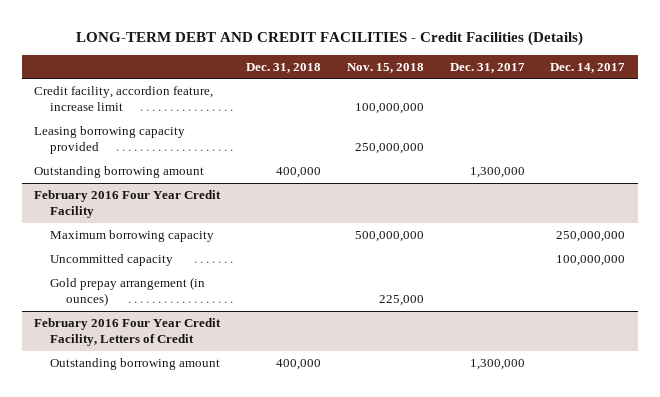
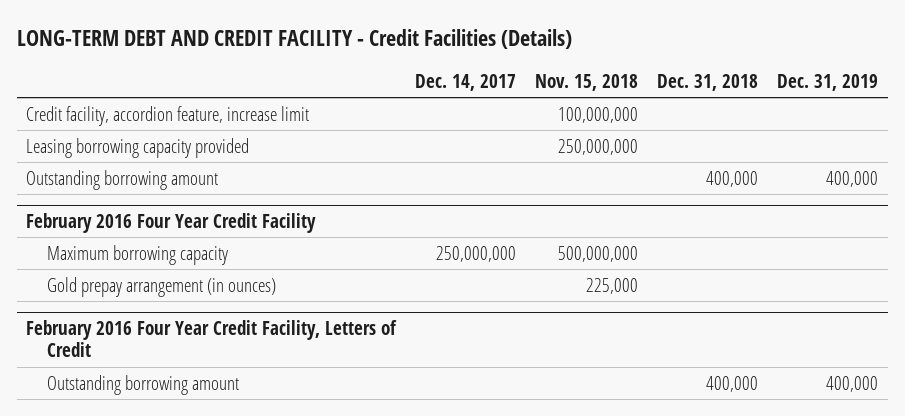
- LONG-TERM DEBT AND CREDIT FACILITIES - Credit Facilities (Details)
+ LONG-TERM DEBT AND CREDIT FACILITY - Credit Facilities (Details)
- | Dec. 31, 2018 | Nov. 15, 2018 | Dec. 31, 2017 | Dec. 14, 2017
+ | Dec. 14, 2017 | Nov. 15, 2018 | Dec. 31, 2018 | Dec. 31, 2019
@ February 2016 Four Year Credit Facility
- Uncommitted capacity | | | | 100,000,000

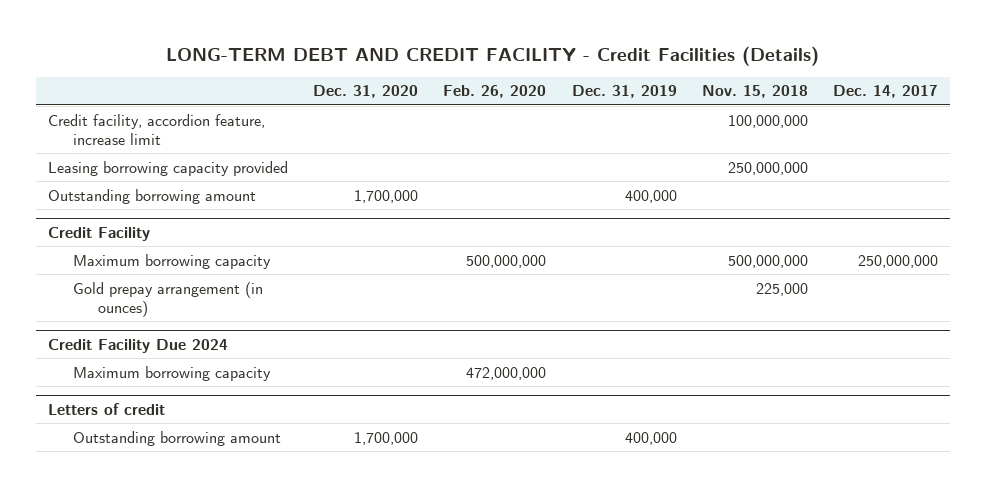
- | Dec. 14, 2017 | Nov. 15, 2018 | Dec. 31, 2018 | Dec. 31, 2019
+ | Dec. 31, 2020 | Feb. 26, 2020 | Dec. 31, 2019 | Nov. 15, 2018 | Dec. 14, 2017
- February 2016 Four Year Credit Facility
+ Credit Facility
- February 2016 Four Year Credit Facility, Letters of Credit
+ Credit Facility Due 2024
+ Maximum borrowing capacity | | 472,000,000 | | |
+ Letters of credit

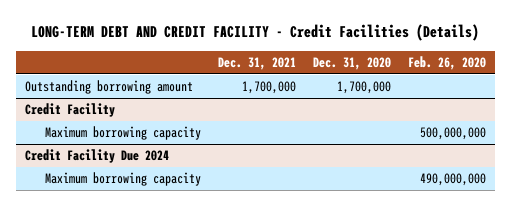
- | Dec. 31, 2020 | Feb. 26, 2020 | Dec. 31, 2019 | Nov. 15, 2018 | Dec. 14, 2017
+ | Dec. 31, 2021 | Dec. 31, 2020 | Feb. 26, 2020
- Credit facility, accordion feature, increase limit | | | | 100,000,000 |
- Leasing borrowing capacity provided | | | | 250,000,000 |
@ Credit Facility
- Gold prepay arrangement (in ounces) | | | | 225,000 |
@ Credit Facility Due 2024
- Maximum borrowing capacity | | 472,000,000 | | |
- Letters of credit
- Outstanding borrowing amount | 1,700,000 | | 400,000 | |
@ Credit Facility Due 2024
+ Maximum borrowing capacity | | | 490,000,000

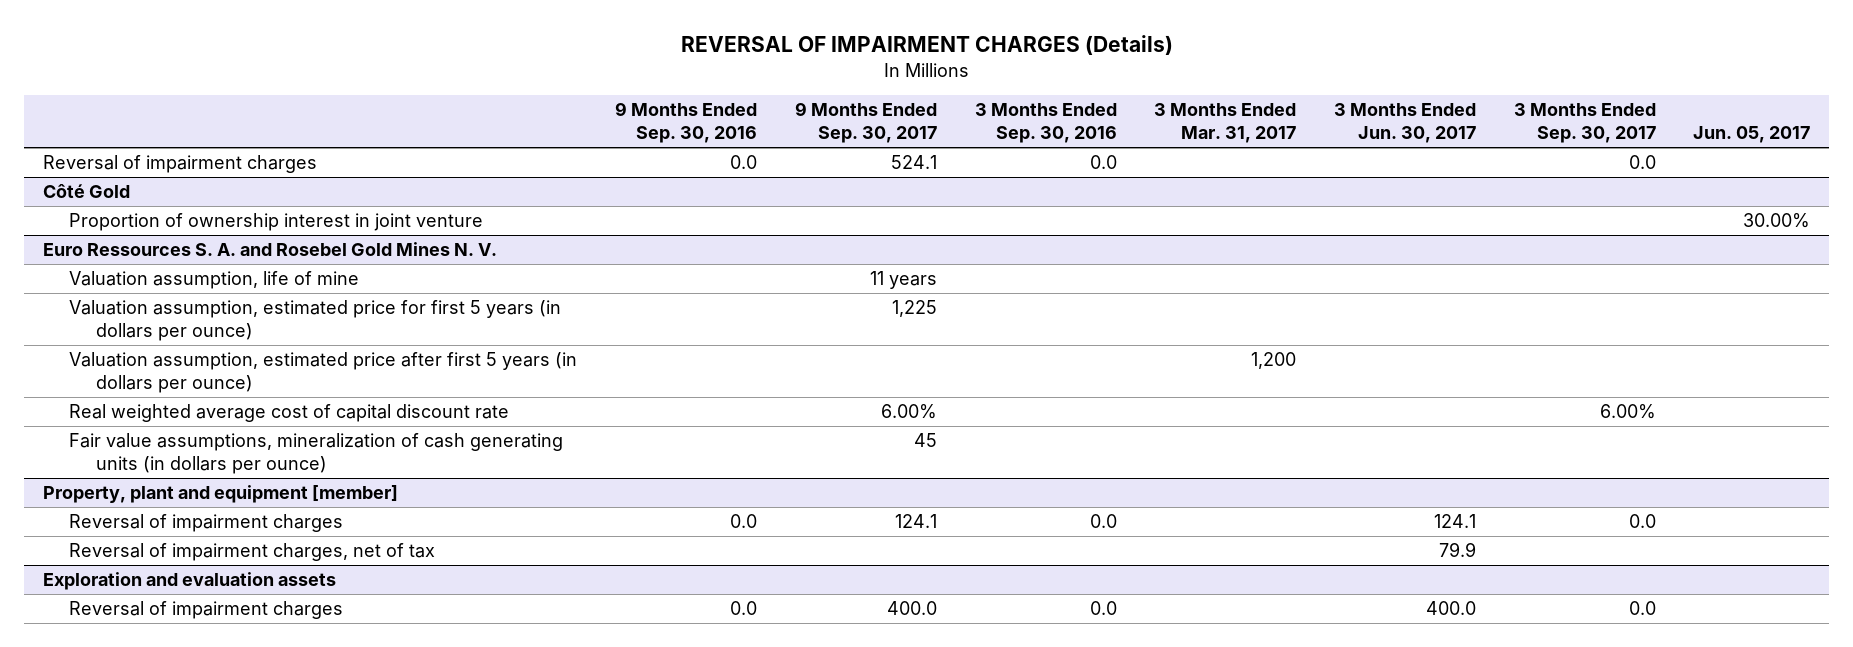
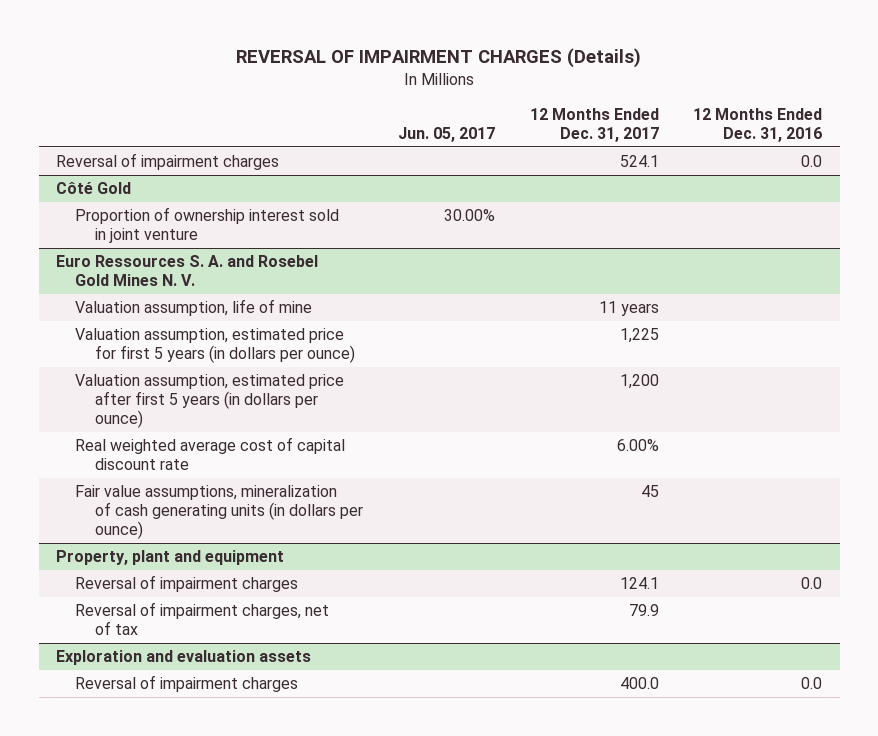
- | 9 Months Ended Sep. 30, 2016 | 9 Months Ended Sep. 30, 2017 | 3 Months Ended Sep. 30, 2016 | 3 Months Ended Mar. 31, 2017 | 3 Months Ended Jun. 30, 2017 | 3 Months Ended Sep. 30, 2017 | Jun. 05, 2017
+ | Jun. 05, 2017 | 12 Months Ended Dec. 31, 2017 | 12 Months Ended Dec. 31, 2016
@ Côté Gold
- Proportion of ownership interest in joint venture | | | | | | | 30.00%
+ Proportion of ownership interest sold in joint venture | 30.00% | |
- Property, plant and equipment [member]
+ Property, plant and equipment

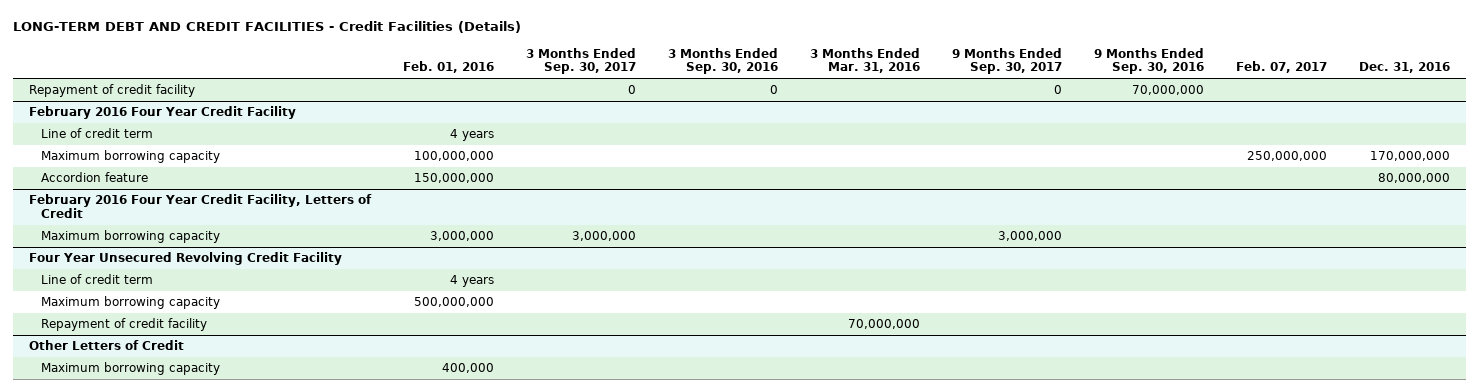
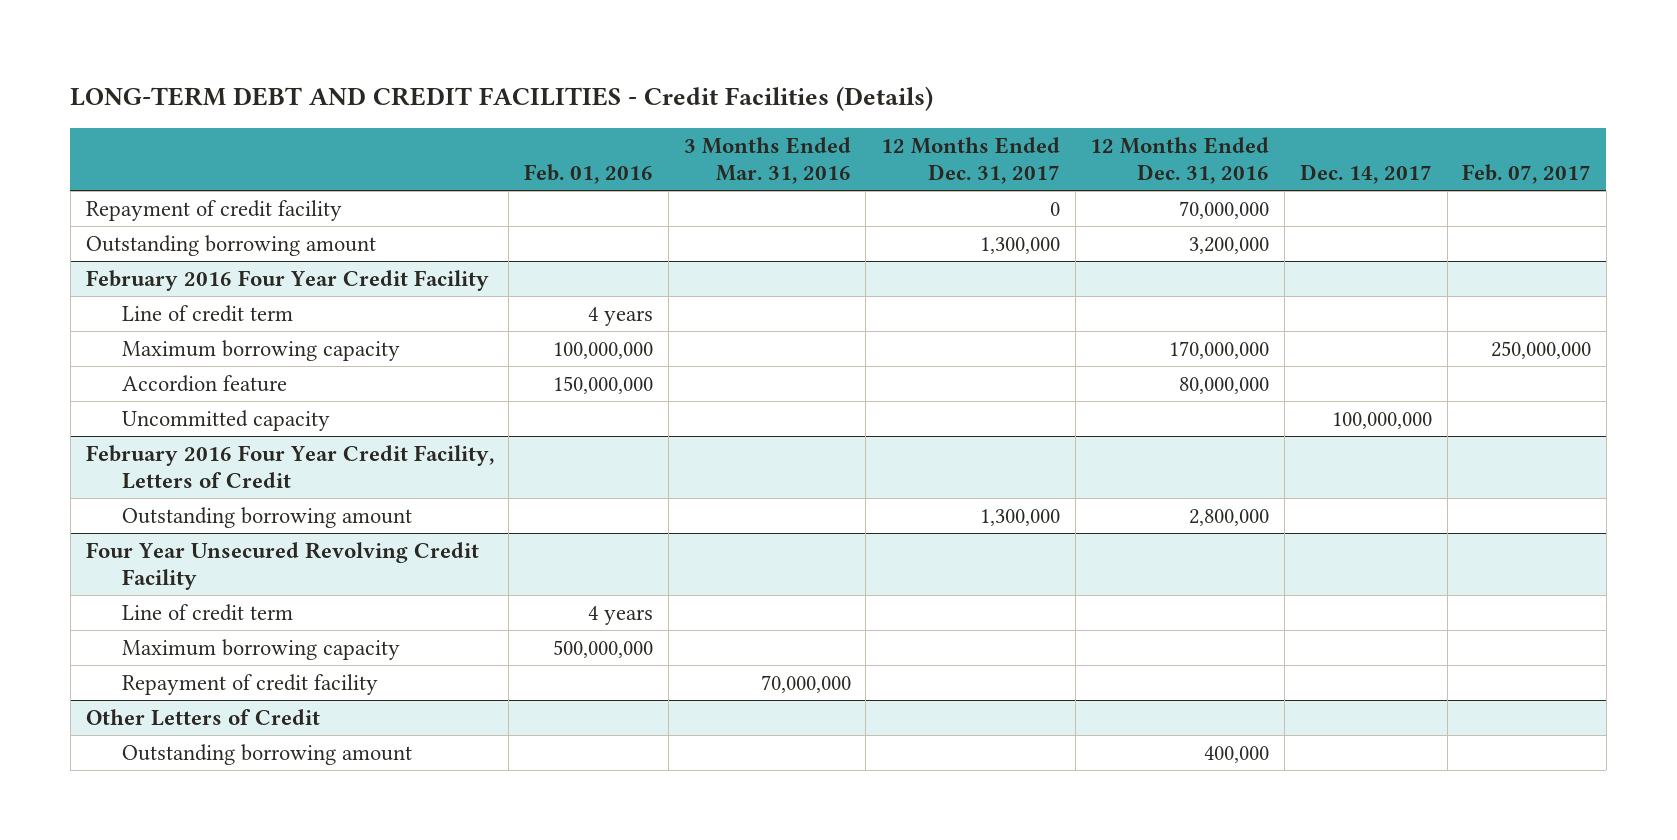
- | Feb. 01, 2016 | 3 Months Ended Sep. 30, 2017 | 3 Months Ended Sep. 30, 2016 | 3 Months Ended Mar. 31, 2016 | 9 Months Ended Sep. 30, 2017 | 9 Months Ended Sep. 30, 2016 | Feb. 07, 2017 | Dec. 31, 2016
+ | Feb. 01, 2016 | 3 Months Ended Mar. 31, 2016 | 12 Months Ended Dec. 31, 2017 | 12 Months Ended Dec. 31, 2016 | Dec. 14, 2017 | Feb. 07, 2017
+ Outstanding borrowing amount | | | 1,300,000 | 3,200,000 | |
@ February 2016 Four Year Credit Facility
+ Uncommitted capacity | | | | | 100,000,000 |
@ February 2016 Four Year Credit Facility, Letters of Credit
- Maximum borrowing capacity | 3,000,000 | 3,000,000 | | | 3,000,000 | | |
+ Outstanding borrowing amount | | | 1,300,000 | 2,800,000 | |
@ Other Letters of Credit
- Maximum borrowing capacity | 400,000 | | | | | | |
+ Outstanding borrowing amount | | | | 400,000 | |

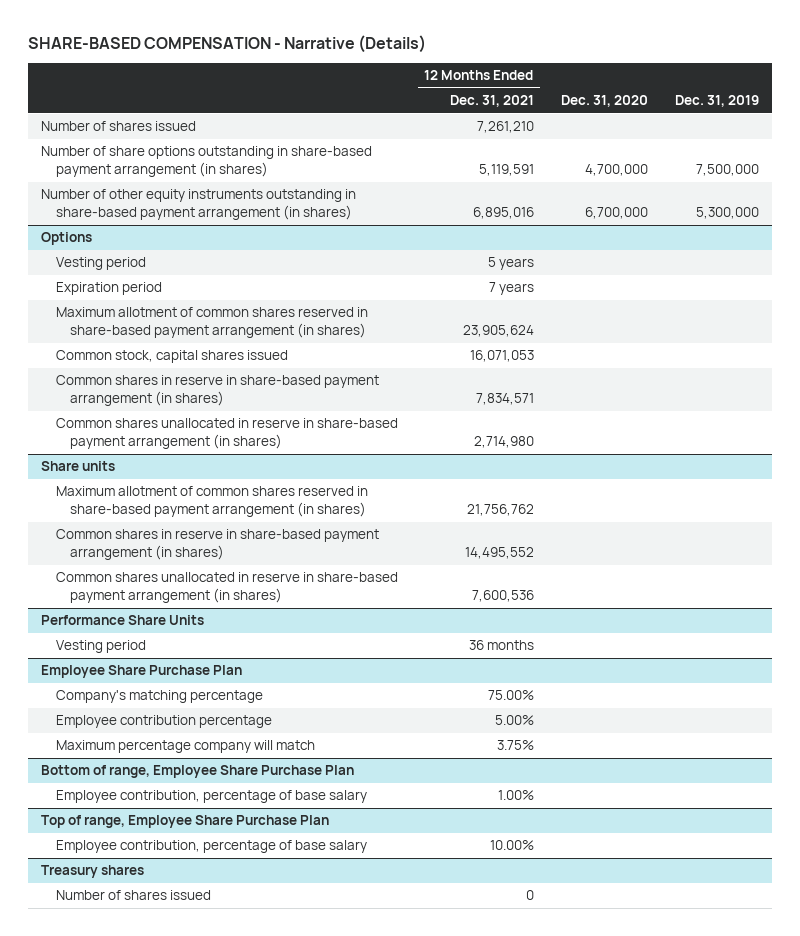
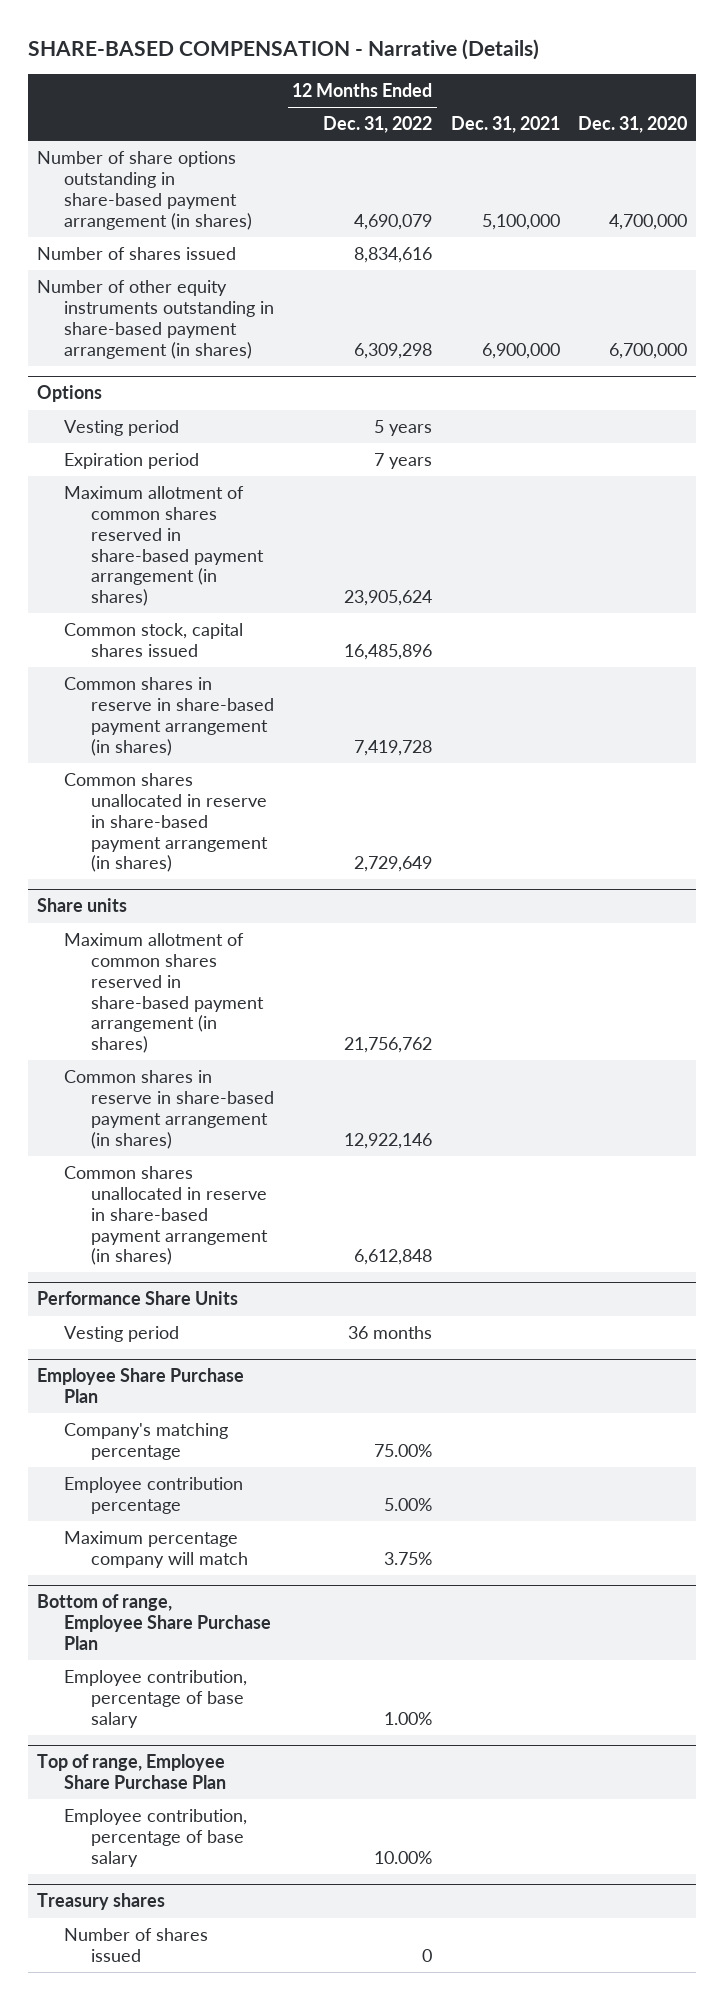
- | 12 Months Ended Dec. 31, 2021 | Dec. 31, 2020 | Dec. 31, 2019
+ | 12 Months Ended Dec. 31, 2022 | Dec. 31, 2021 | Dec. 31, 2020
moved down: Number of shares issued | 8,834,616 | |

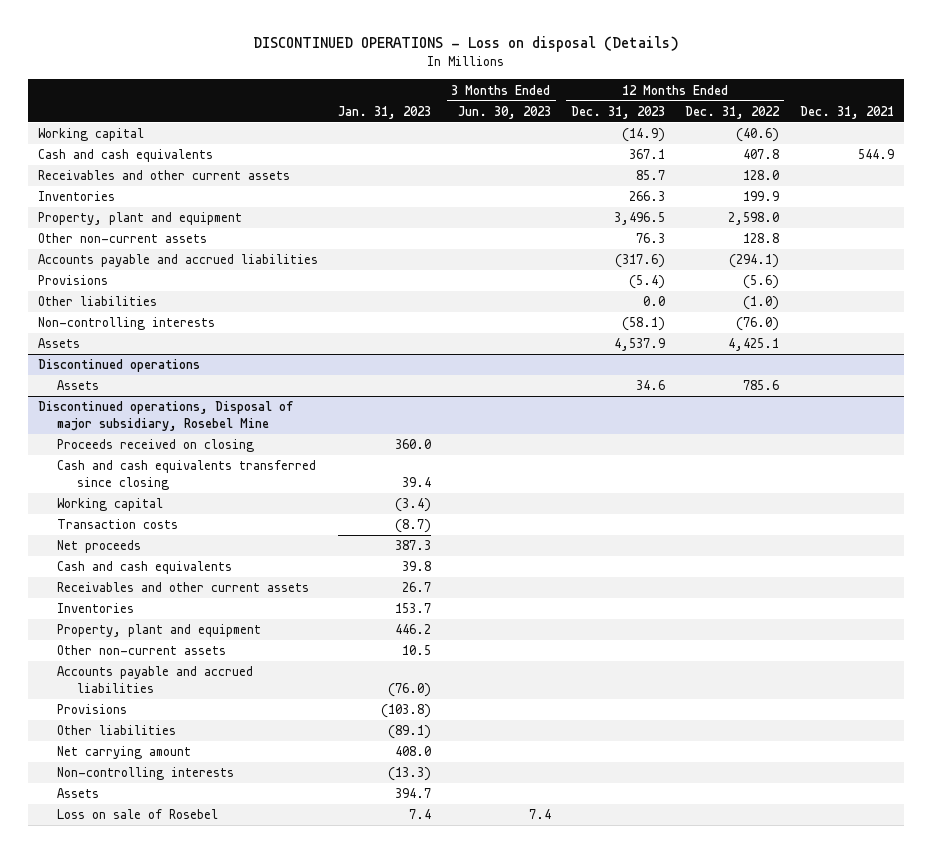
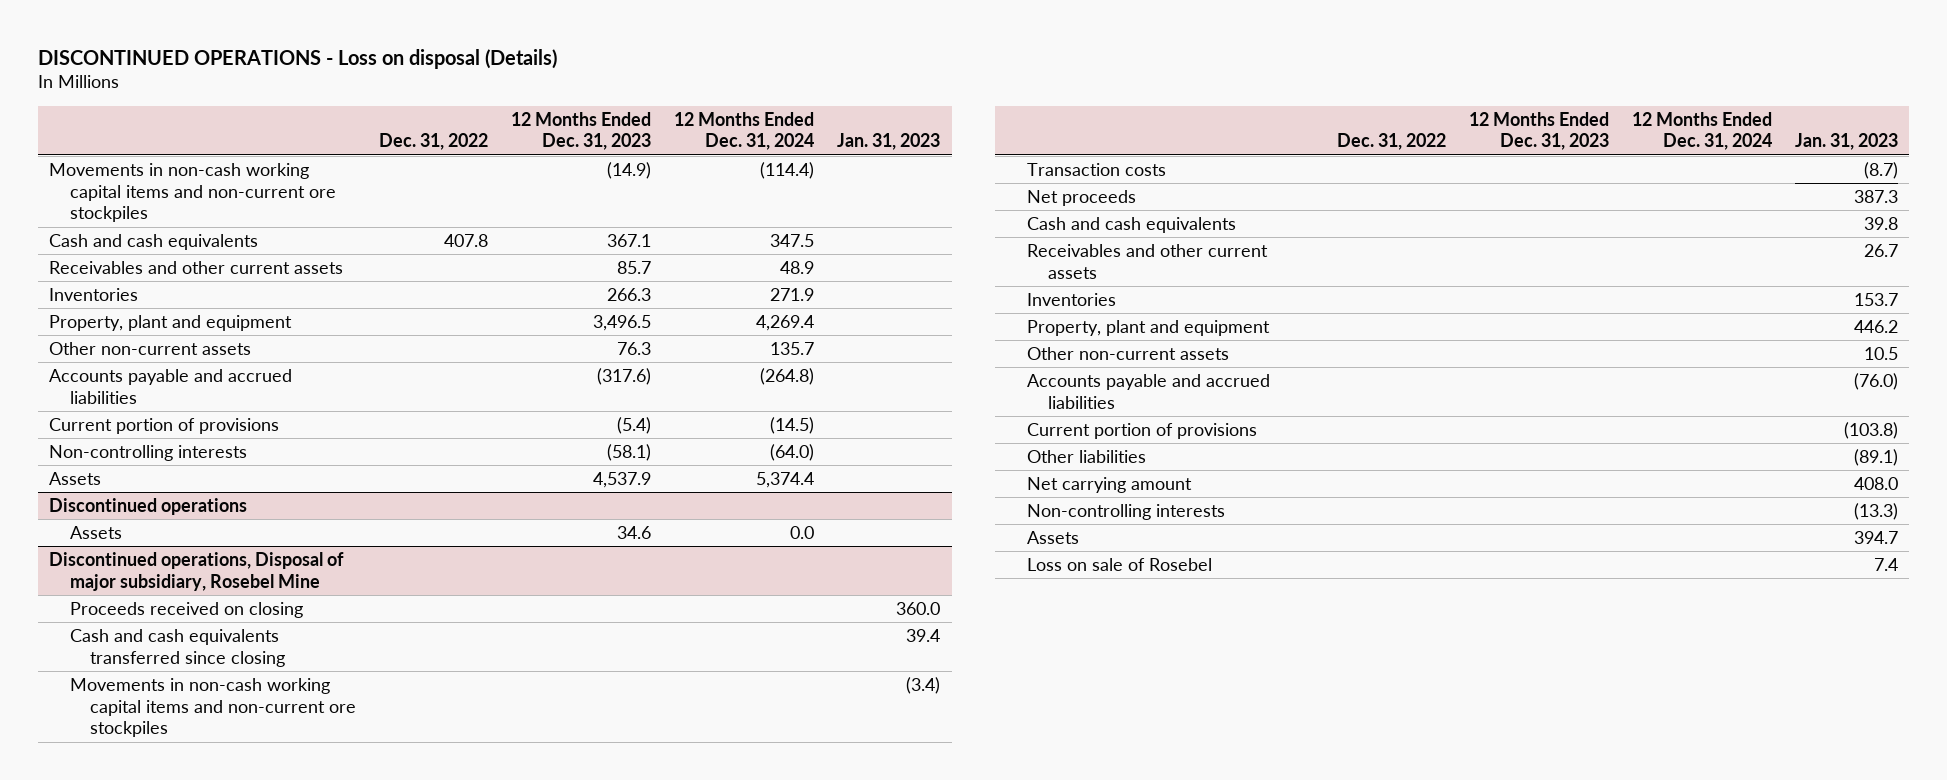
- | Jan. 31, 2023 | 3 Months Ended Jun. 30, 2023 | 12 Months Ended Dec. 31, 2023 | 12 Months Ended Dec. 31, 2022 | Dec. 31, 2021
+ | Dec. 31, 2022 | 12 Months Ended Dec. 31, 2023 | 12 Months Ended Dec. 31, 2024 | Jan. 31, 2023
- Working capital | | | (14.9) | (40.6) |
+ Movements in non-cash working capital items and non-current ore stockpiles | | (14.9) | (114.4) |
- Provisions | | | (5.4) | (5.6) |
- Other liabilities | | | 0.0 | (1.0) |
+ Current portion of provisions | | (5.4) | (14.5) |
@ Discontinued operations, Disposal of major subsidiary, Rosebel Mine
- Working capital | (3.4) | | | |
+ Movements in non-cash working capital items and non-current ore stockpiles | | | | (3.4)
- Provisions | (103.8) | | | |
+ Current portion of provisions | | | | (103.8)

